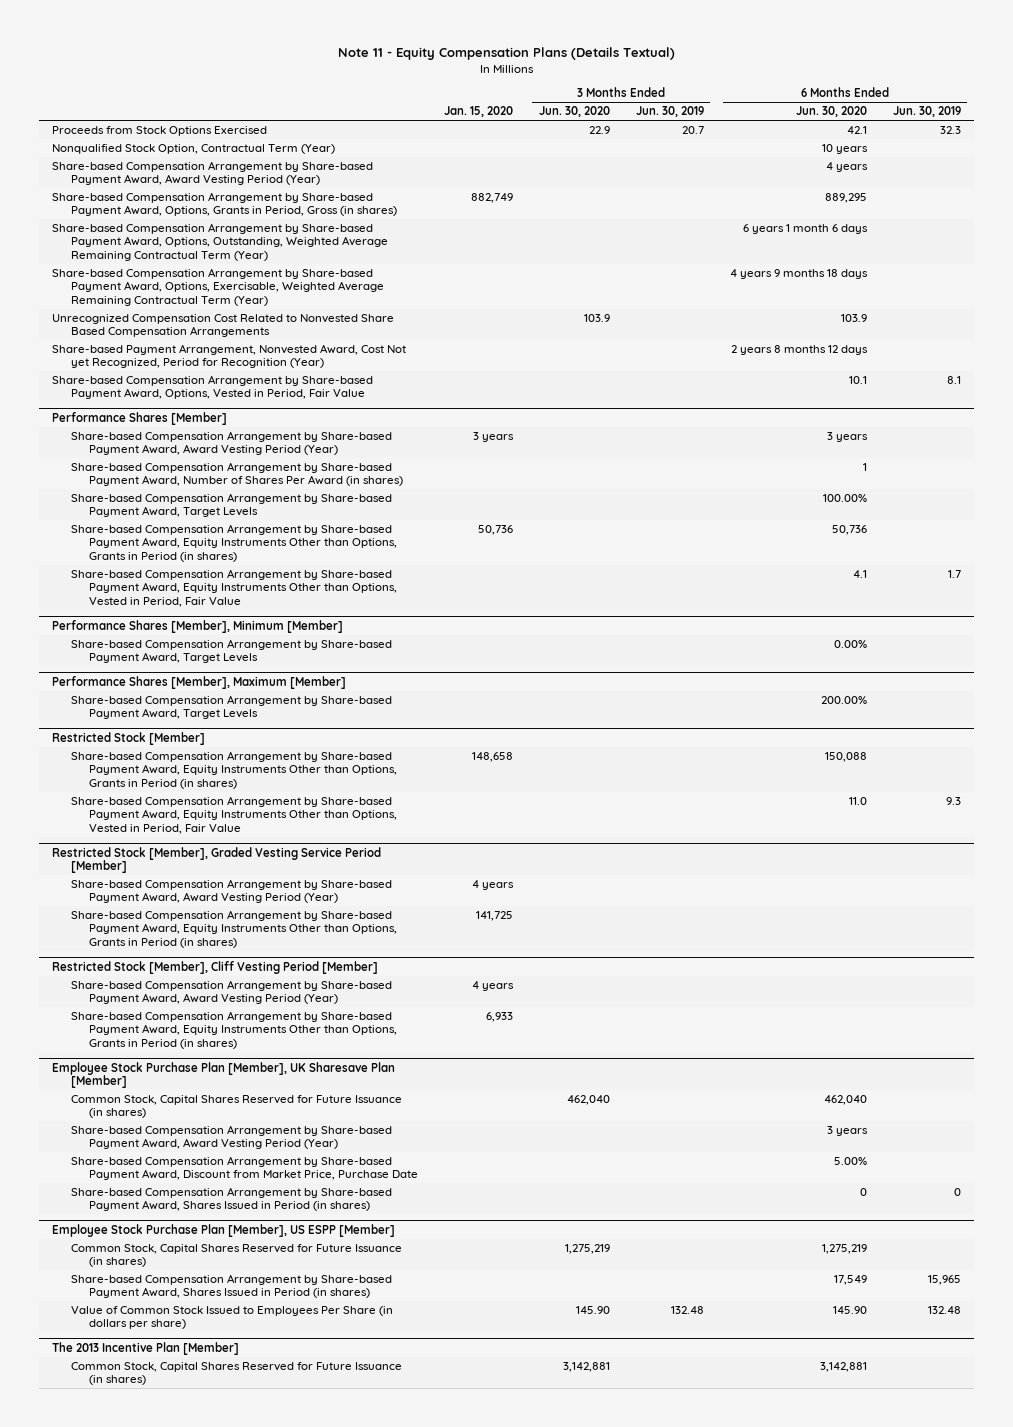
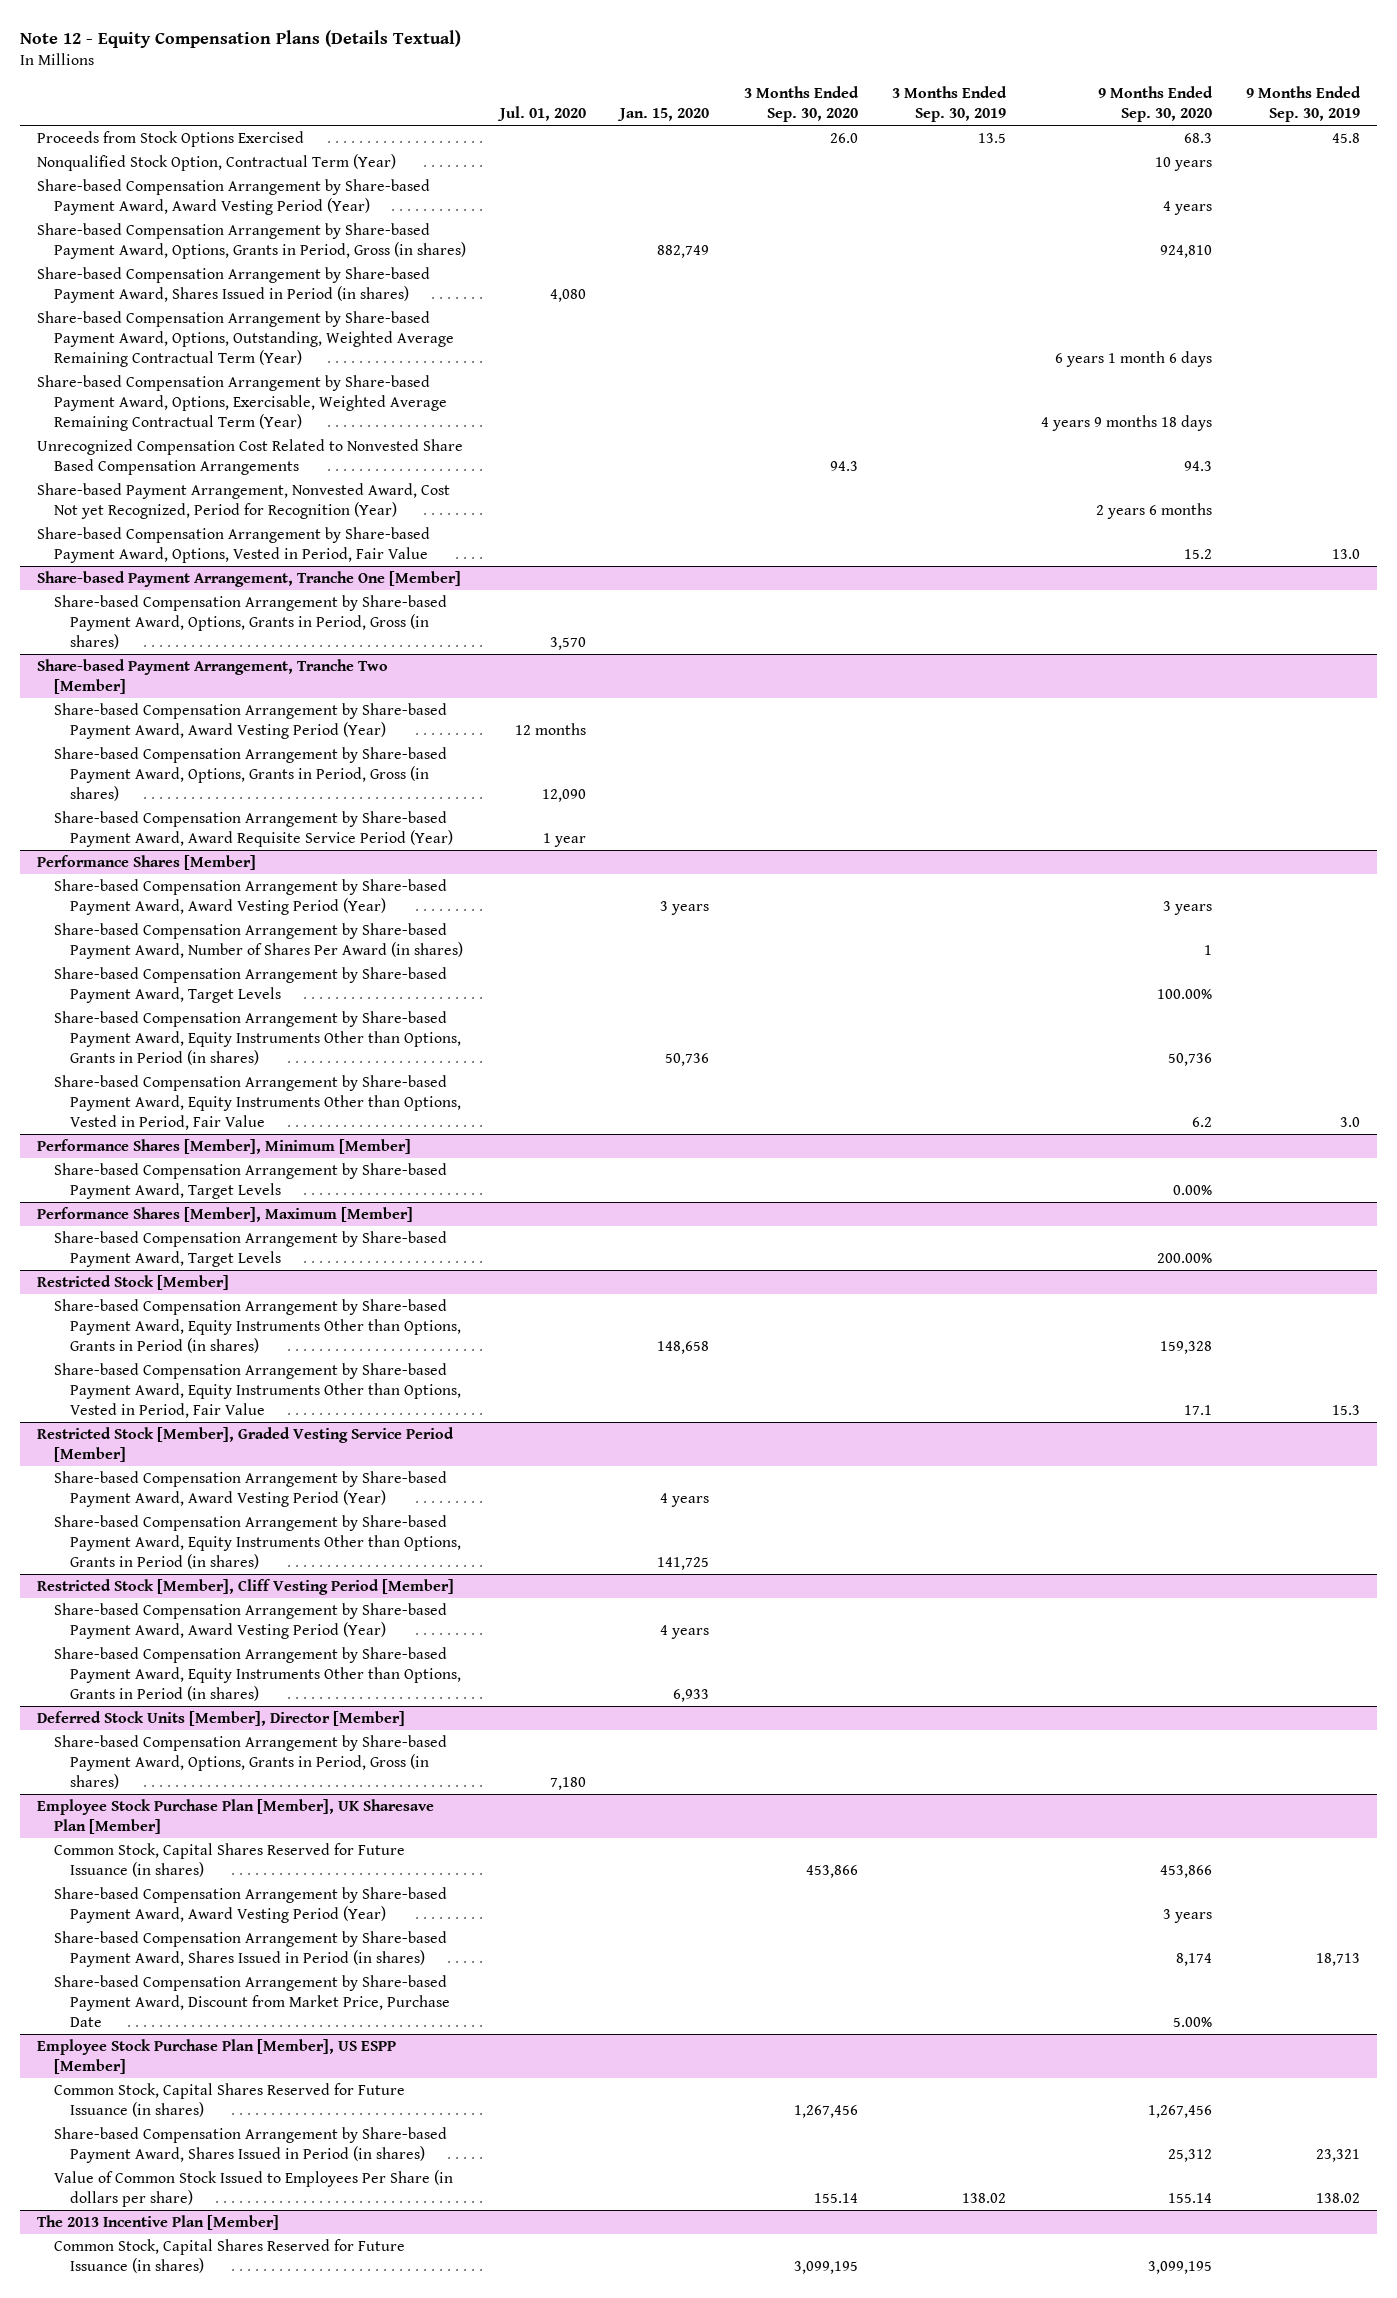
- Note 11 - Equity Compensation Plans (Details Textual)
+ Note 12 - Equity Compensation Plans (Details Textual)
- | Jan. 15, 2020 | 3 Months Ended Jun. 30, 2020 | 3 Months Ended Jun. 30, 2019 | 6 Months Ended Jun. 30, 2020 | 6 Months Ended Jun. 30, 2019
+ | Jul. 01, 2020 | Jan. 15, 2020 | 3 Months Ended Sep. 30, 2020 | 3 Months Ended Sep. 30, 2019 | 9 Months Ended Sep. 30, 2020 | 9 Months Ended Sep. 30, 2019
+ Share-based Compensation Arrangement by Share-based Payment Award, Shares Issued in Period (in shares) | 4,080 | | | | |
+ Share-based Payment Arrangement, Tranche One [Member]
+ Share-based Compensation Arrangement by Share-based Payment Award, Options, Grants in Period, Gross (in shares) | 3,570 | | | | |
+ Share-based Payment Arrangement, Tranche Two [Member]
+ Share-based Compensation Arrangement by Share-based Payment Award, Award Vesting Period (Year) | 12 months | | | | |
+ Share-based Compensation Arrangement by Share-based Payment Award, Options, Grants in Period, Gross (in shares) | 12,090 | | | | |
+ Share-based Compensation Arrangement by Share-based Payment Award, Award Requisite Service Period (Year) | 1 year | | | | |
+ Deferred Stock Units [Member], Director [Member]
+ Share-based Compensation Arrangement by Share-based Payment Award, Options, Grants in Period, Gross (in shares) | 7,180 | | | | |
@ Employee Stock Purchase Plan [Member], UK Sharesave Plan [Member]
moved down: Share-based Compensation Arrangement by Share-based Payment Award, Discount from Market Price, Purchase Date | | | | | 5.00% |

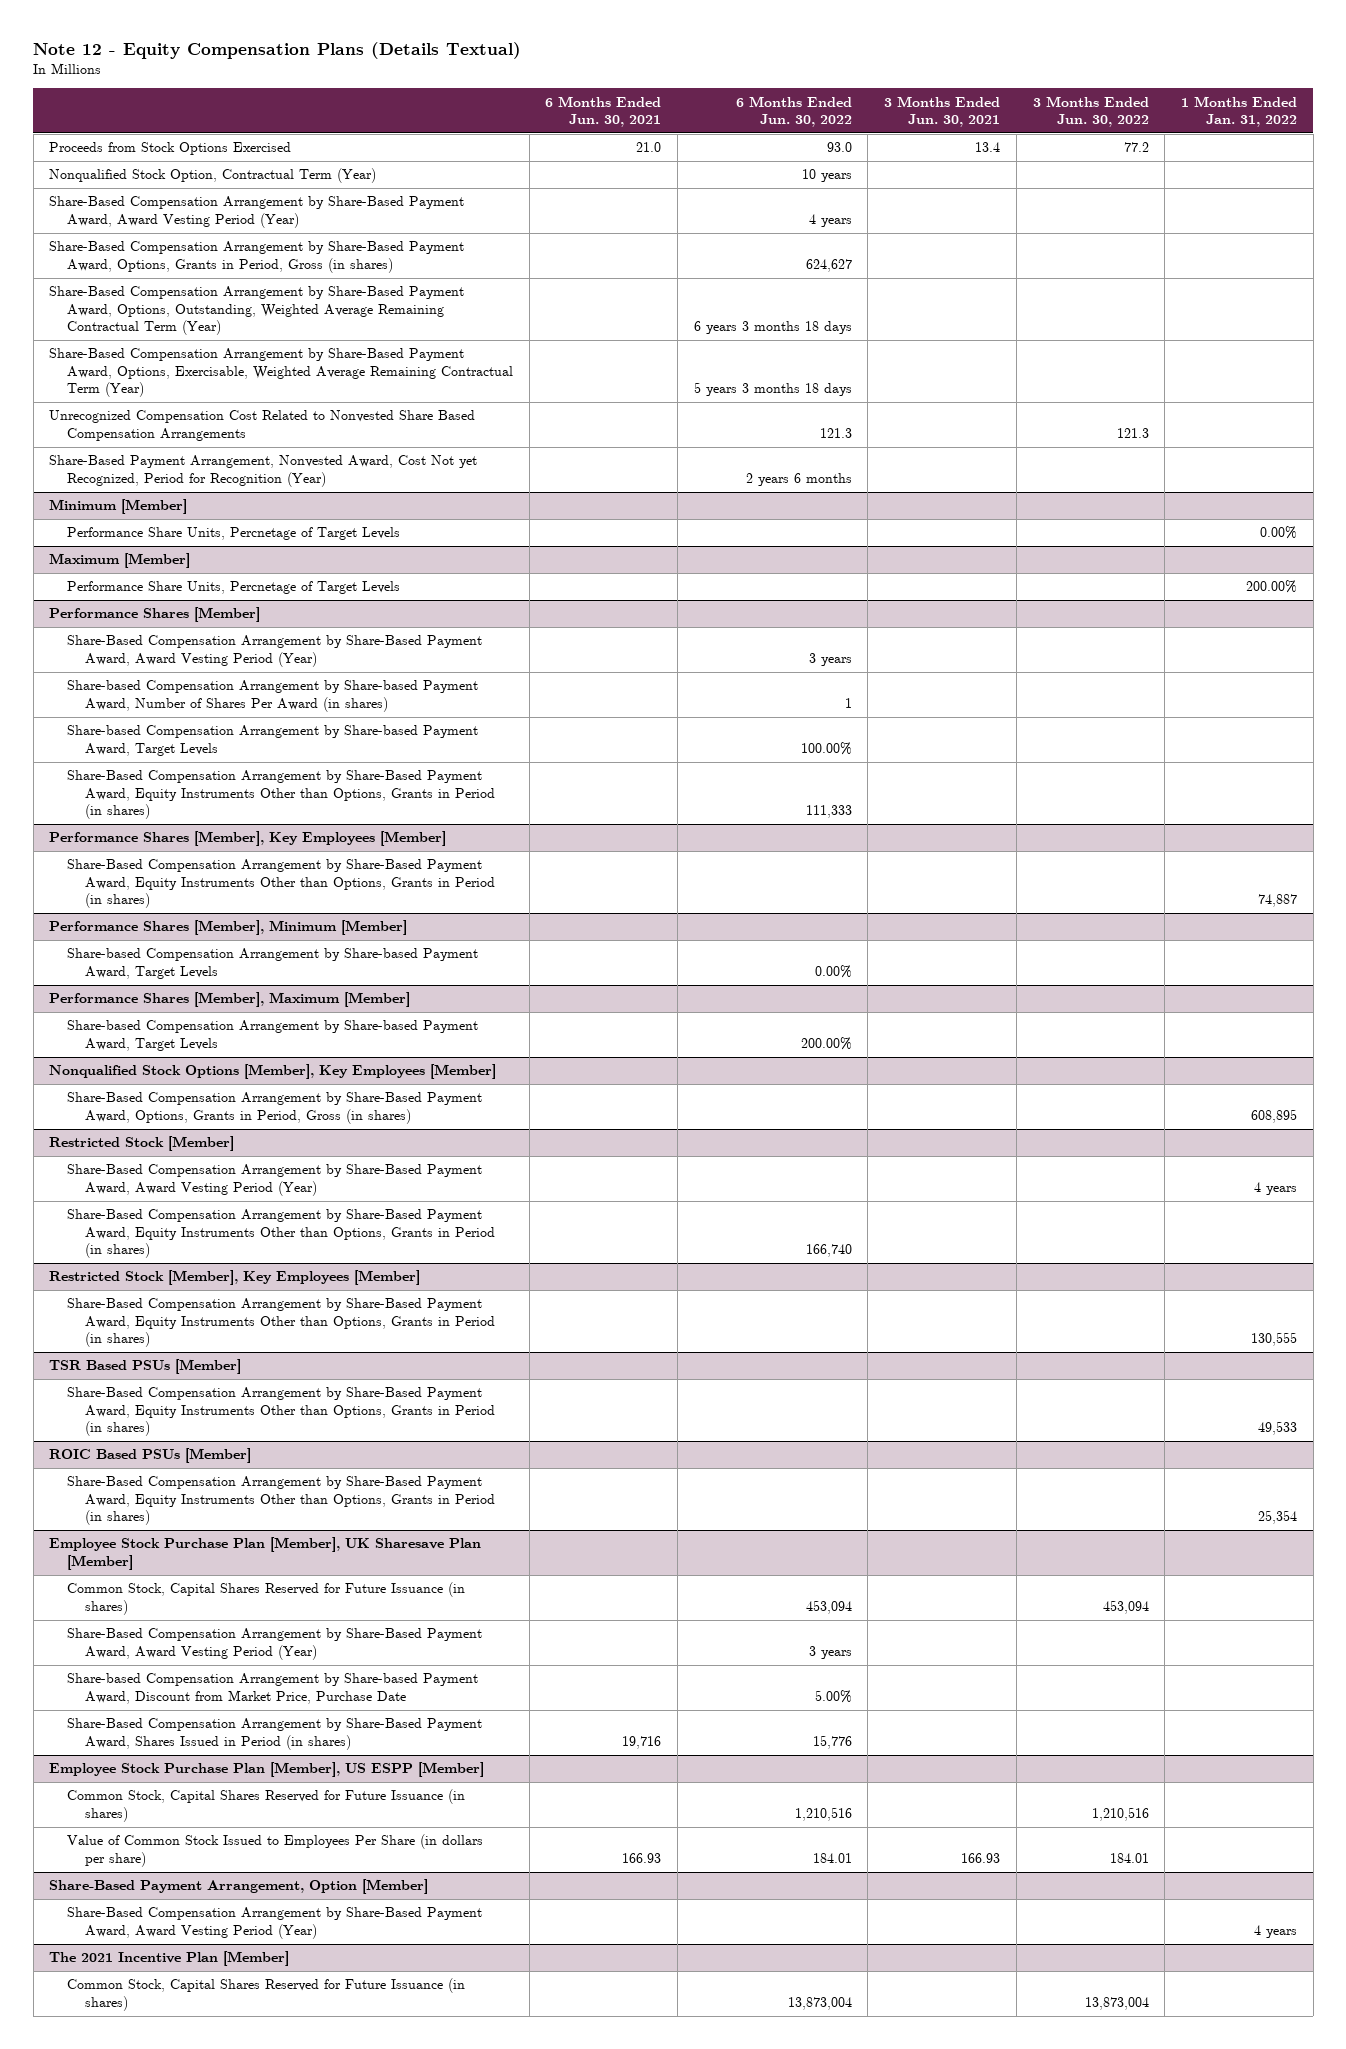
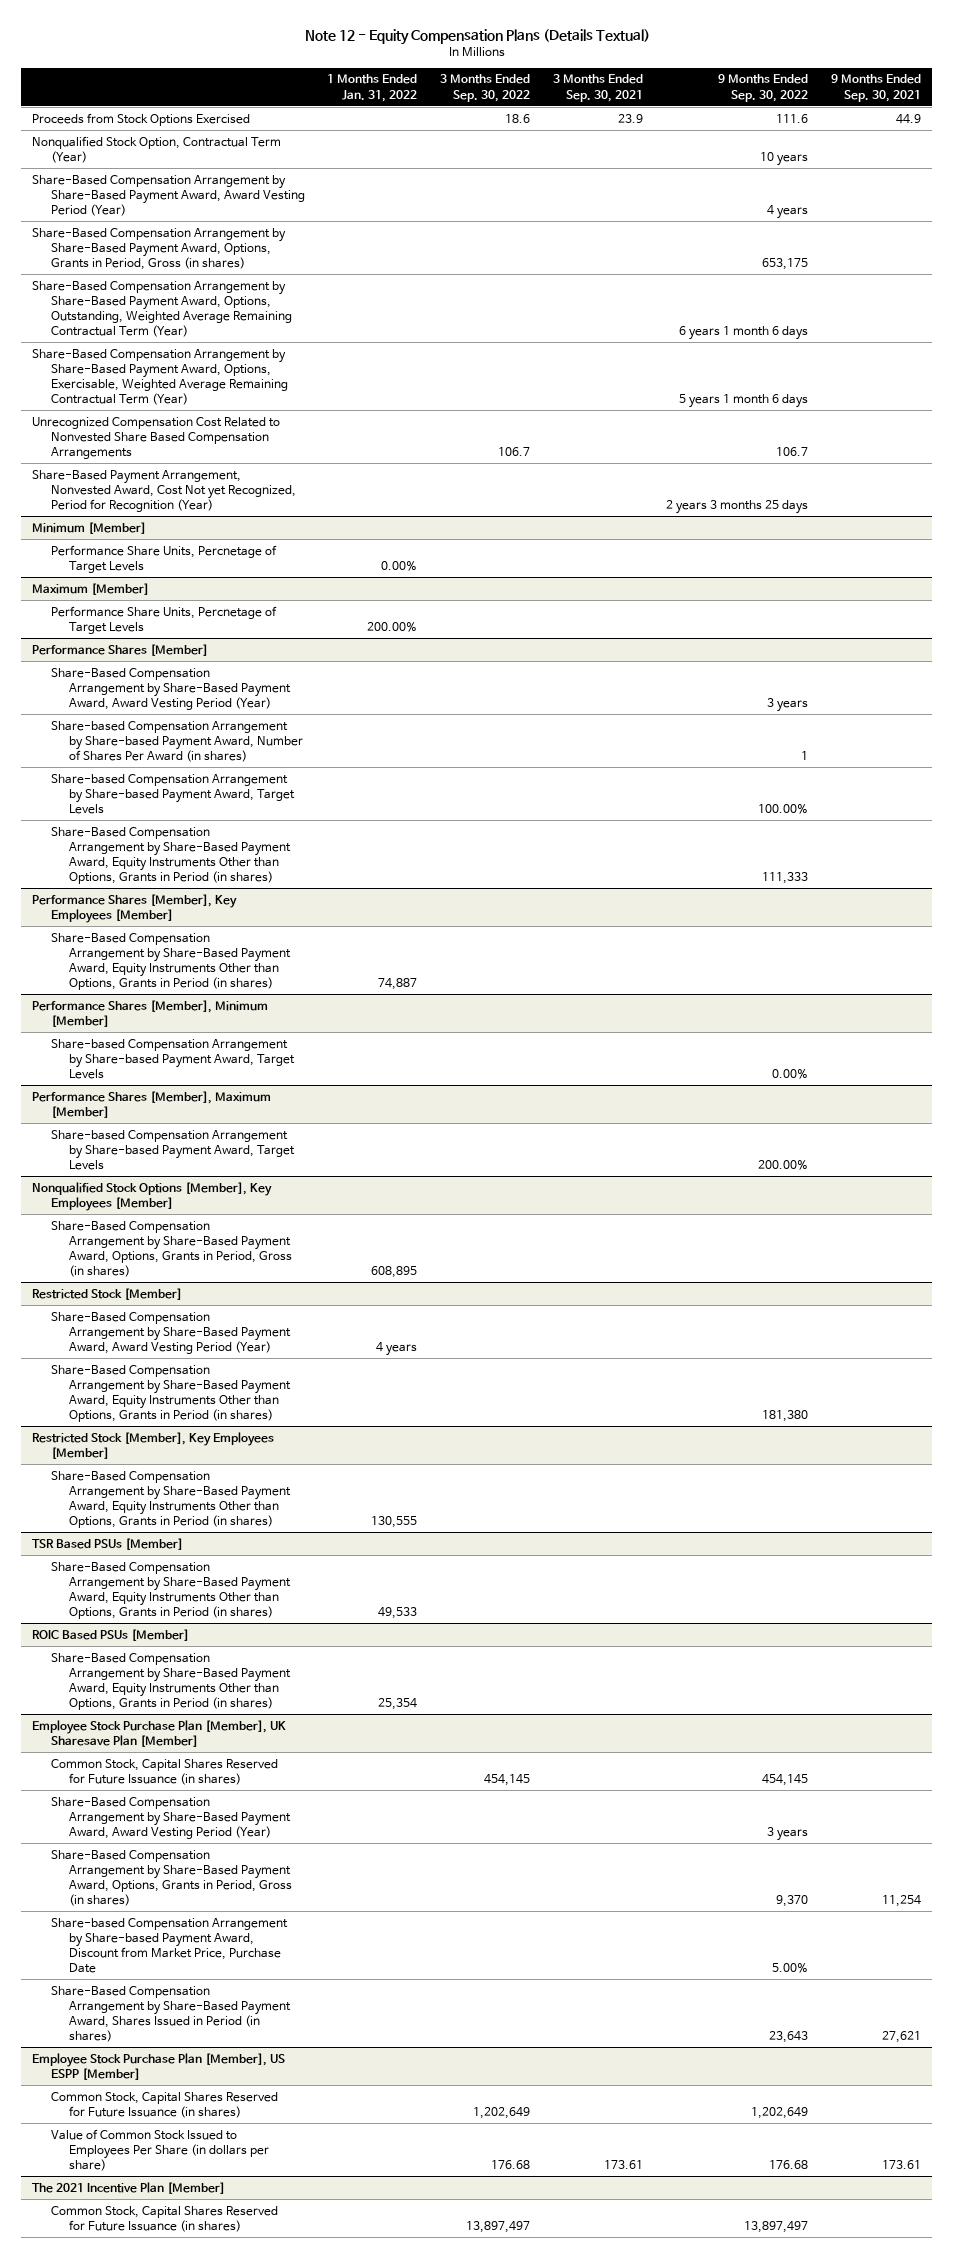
- | 6 Months Ended Jun. 30, 2021 | 6 Months Ended Jun. 30, 2022 | 3 Months Ended Jun. 30, 2021 | 3 Months Ended Jun. 30, 2022 | 1 Months Ended Jan. 31, 2022
+ | 1 Months Ended Jan. 31, 2022 | 3 Months Ended Sep. 30, 2022 | 3 Months Ended Sep. 30, 2021 | 9 Months Ended Sep. 30, 2022 | 9 Months Ended Sep. 30, 2021
@ Employee Stock Purchase Plan [Member], UK Sharesave Plan [Member]
+ Share-Based Compensation Arrangement by Share-Based Payment Award, Options, Grants in Period, Gross (in shares) | | | | 9,370 | 11,254
- Share-Based Payment Arrangement, Option [Member]
- Share-Based Compensation Arrangement by Share-Based Payment Award, Award Vesting Period (Year) | | | | | 4 years

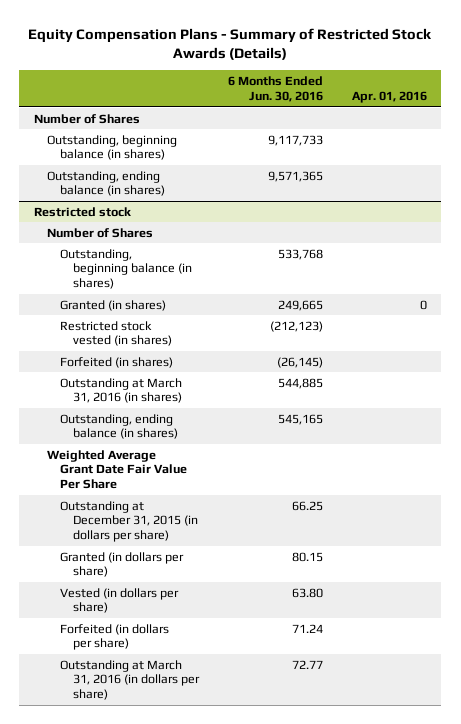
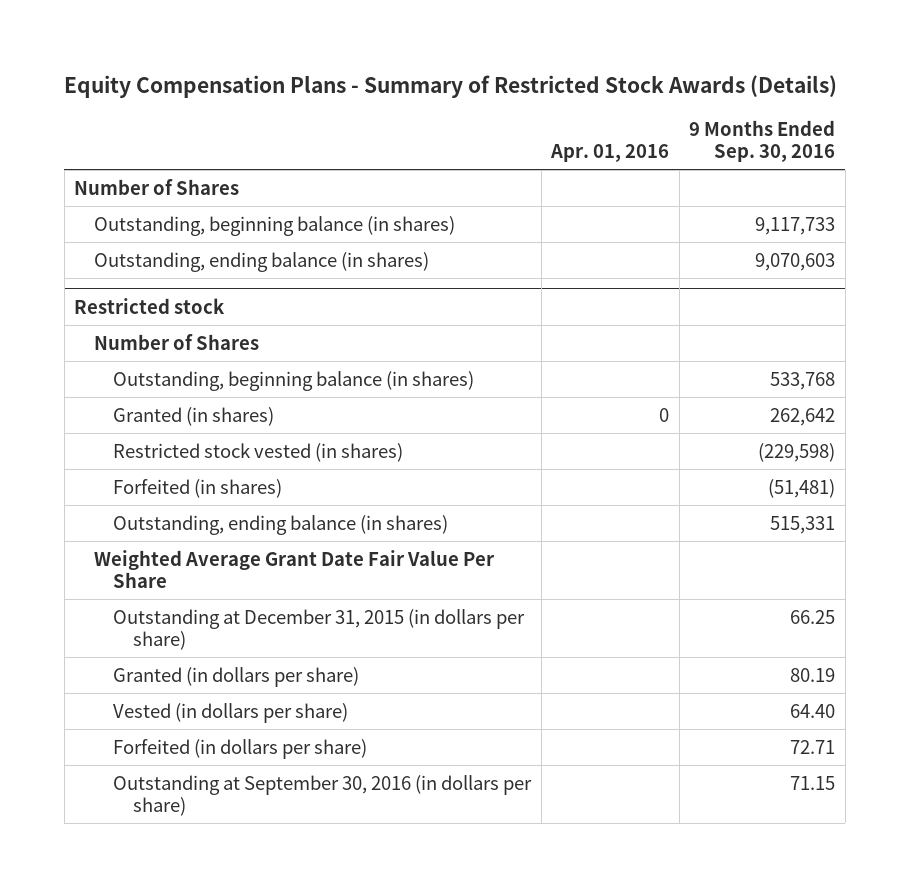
- | 6 Months Ended Jun. 30, 2016 | Apr. 01, 2016
+ | Apr. 01, 2016 | 9 Months Ended Sep. 30, 2016
@ Restricted stock
- Outstanding at March 31, 2016 (in shares) | 544,885 |
- Outstanding at March 31, 2016 (in dollars per share) | 72.77 |
+ Outstanding at September 30, 2016 (in dollars per share) | | 71.15

